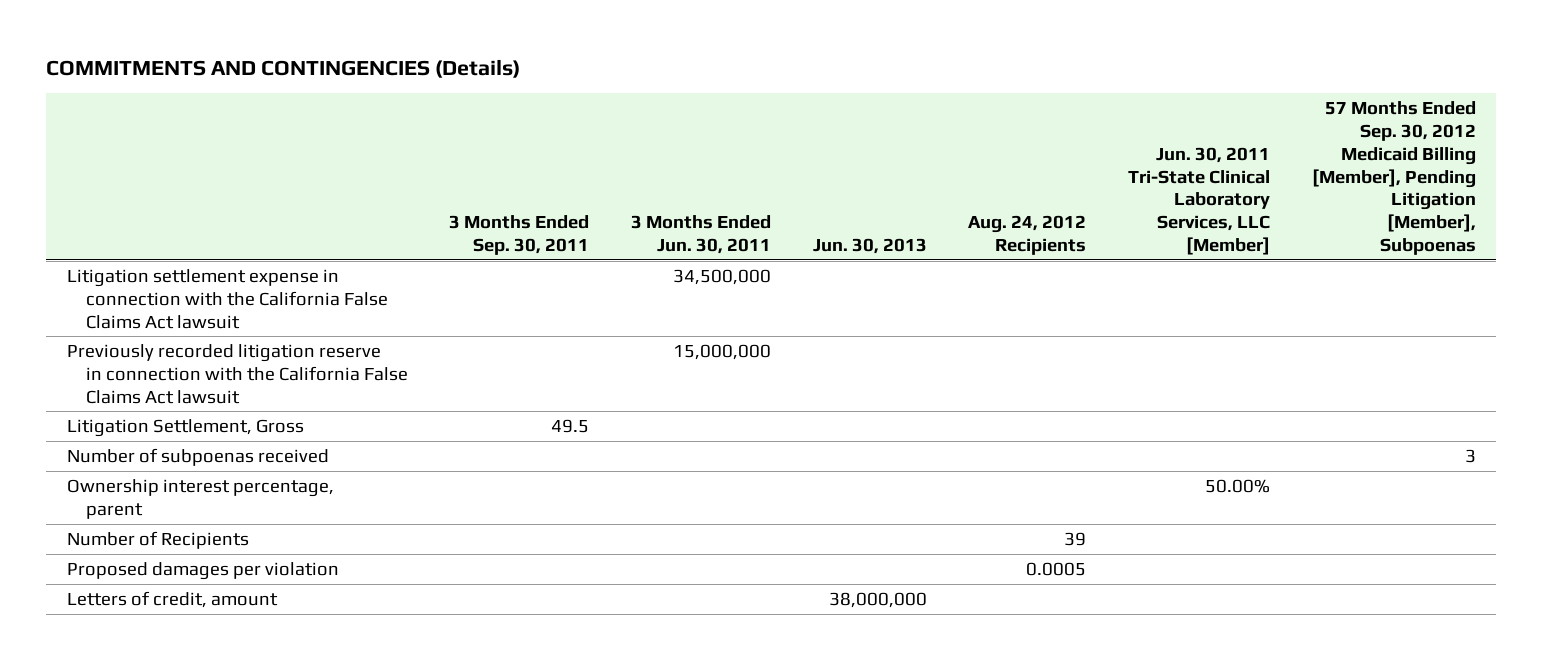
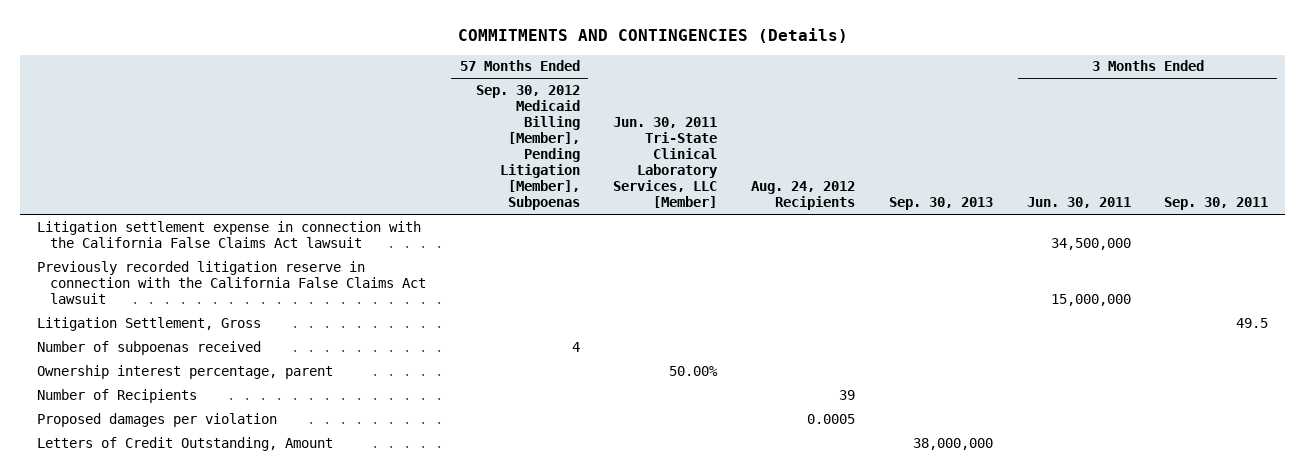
- | 3 Months Ended Sep. 30, 2011 | 3 Months Ended Jun. 30, 2011 | Jun. 30, 2013 | Aug. 24, 2012 Recipients | Jun. 30, 2011 Tri-State Clinical Laboratory Services, LLC [Member] | 57 Months Ended Sep. 30, 2012 Medicaid Billing [Member], Pending Litigation [Member], Subpoenas
+ | 57 Months Ended Sep. 30, 2012 Medicaid Billing [Member], Pending Litigation [Member], Subpoenas | Jun. 30, 2011 Tri-State Clinical Laboratory Services, LLC [Member] | Aug. 24, 2012 Recipients | Sep. 30, 2013 | 3 Months Ended Jun. 30, 2011 | 3 Months Ended Sep. 30, 2011
- Number of subpoenas received | | | | | | 3
+ Number of subpoenas received | 4 | | | | |
- Letters of credit, amount | | | 38,000,000 | | |
+ Letters of Credit Outstanding, Amount | | | | 38,000,000 | |

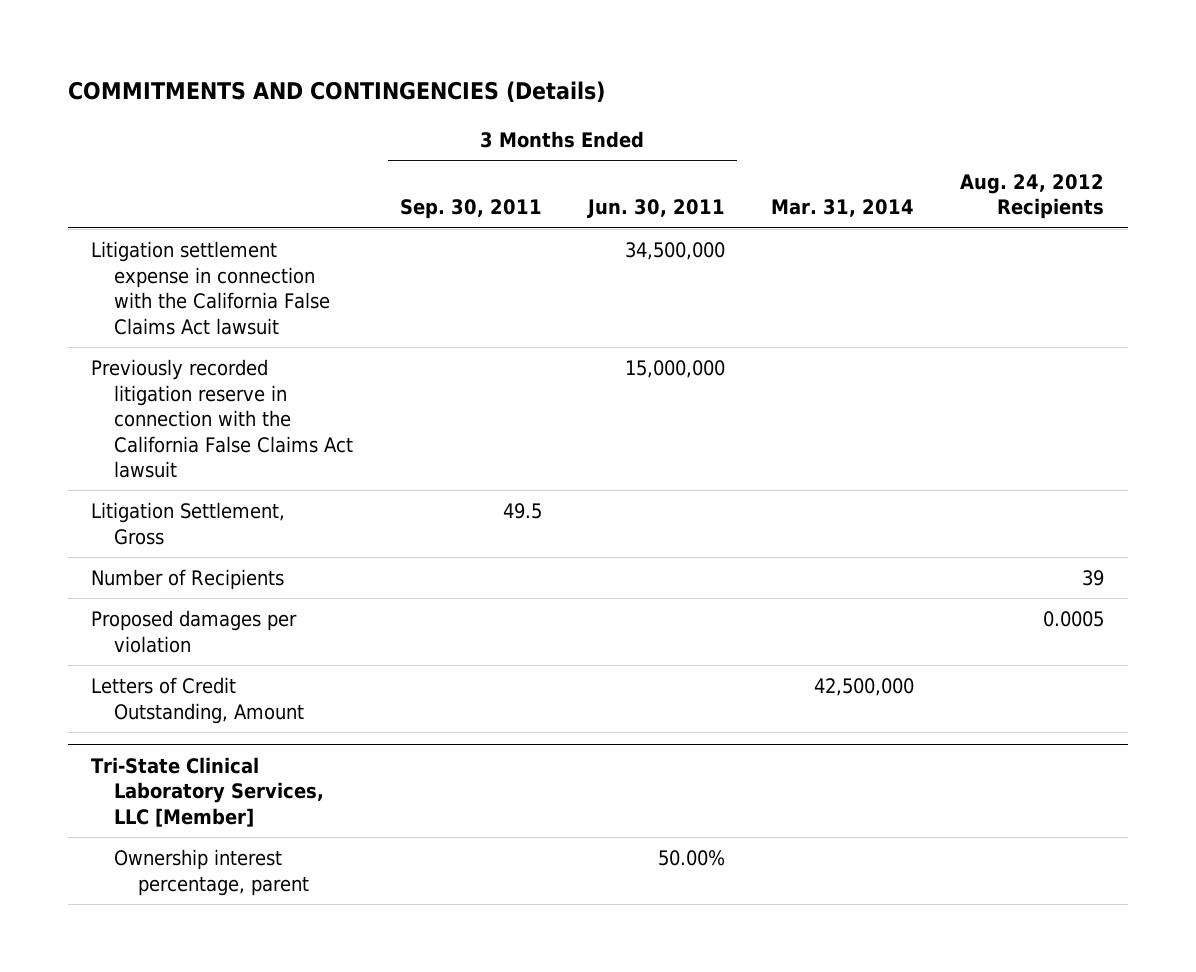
- | 57 Months Ended Sep. 30, 2012 Medicaid Billing [Member], Pending Litigation [Member], Subpoenas | Jun. 30, 2011 Tri-State Clinical Laboratory Services, LLC [Member] | Aug. 24, 2012 Recipients | Sep. 30, 2013 | 3 Months Ended Jun. 30, 2011 | 3 Months Ended Sep. 30, 2011
+ | 3 Months Ended Sep. 30, 2011 | 3 Months Ended Jun. 30, 2011 | Mar. 31, 2014 | Aug. 24, 2012 Recipients
- Number of subpoenas received | 4 | | | | |
- Ownership interest percentage, parent | | 50.00% | | | |
+ Tri-State Clinical Laboratory Services, LLC [Member]
+ Ownership interest percentage, parent | | 50.00% | |

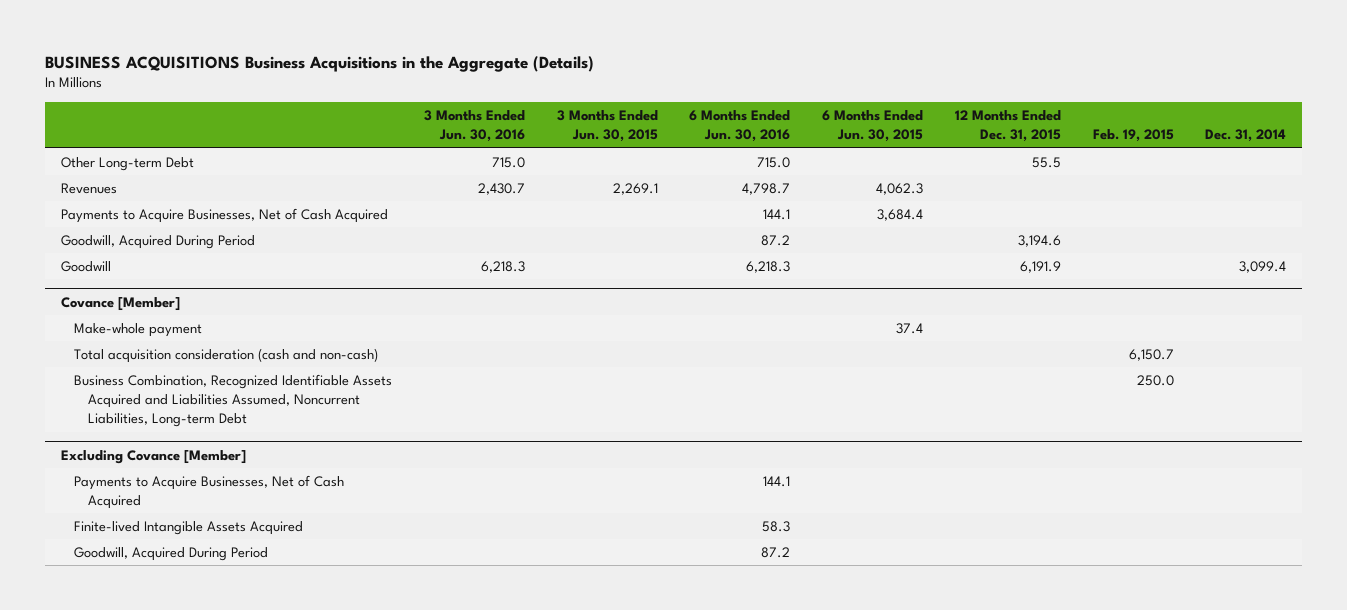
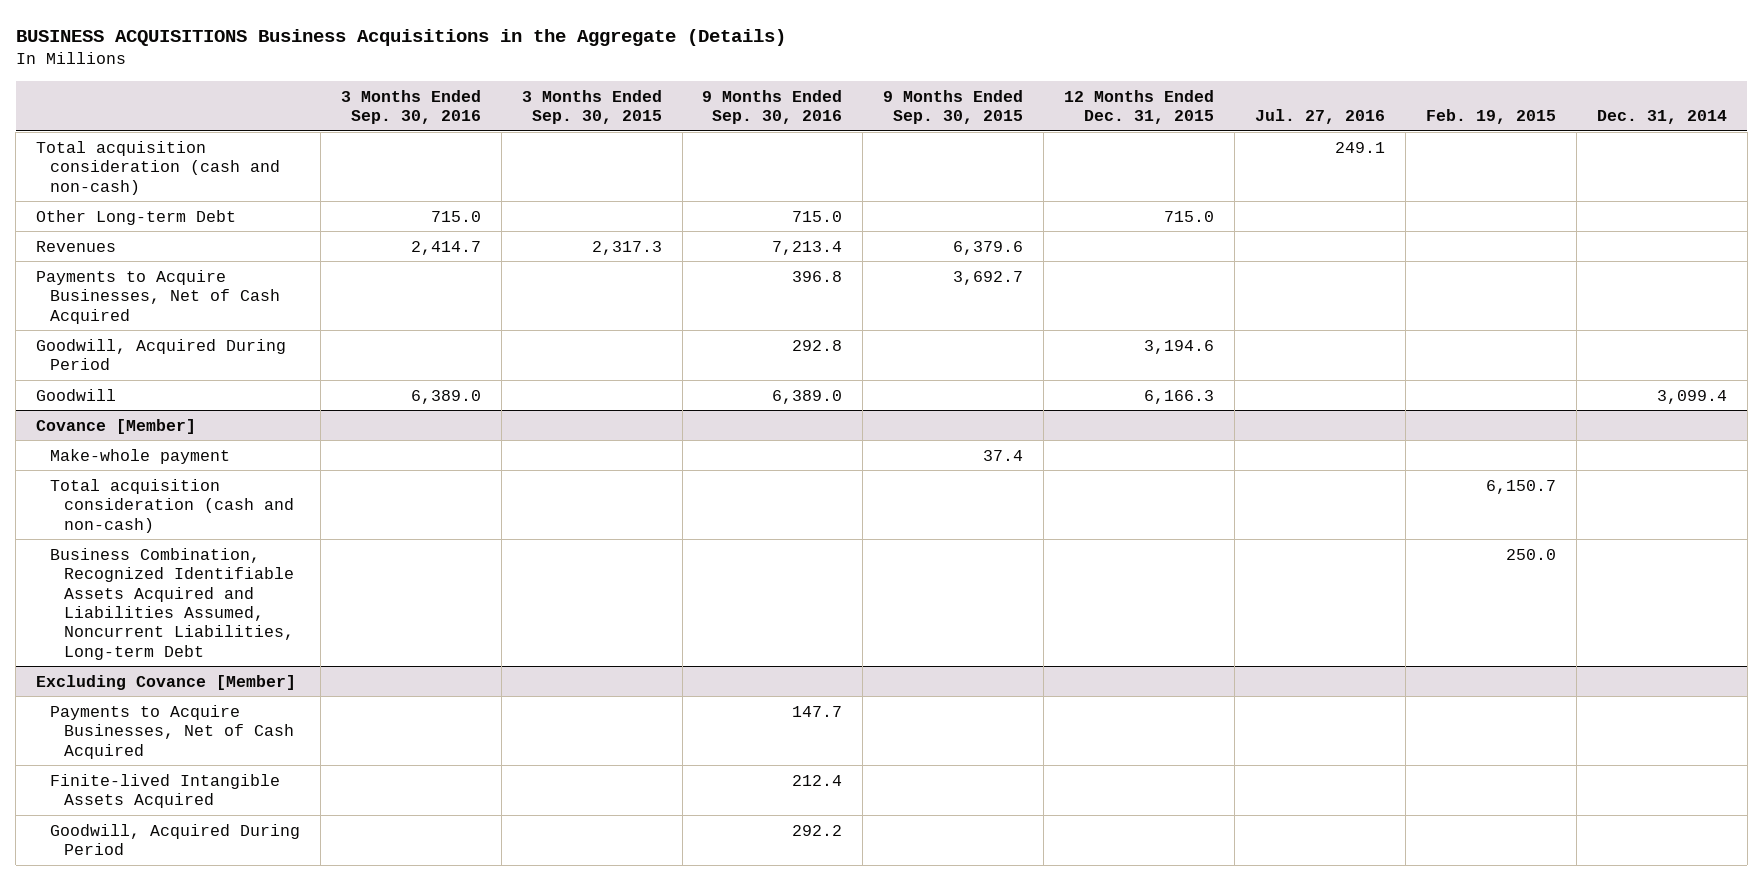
- | 3 Months Ended Jun. 30, 2016 | 3 Months Ended Jun. 30, 2015 | 6 Months Ended Jun. 30, 2016 | 6 Months Ended Jun. 30, 2015 | 12 Months Ended Dec. 31, 2015 | Feb. 19, 2015 | Dec. 31, 2014
+ | 3 Months Ended Sep. 30, 2016 | 3 Months Ended Sep. 30, 2015 | 9 Months Ended Sep. 30, 2016 | 9 Months Ended Sep. 30, 2015 | 12 Months Ended Dec. 31, 2015 | Jul. 27, 2016 | Feb. 19, 2015 | Dec. 31, 2014
- Other Long-term Debt | 715.0 | | 715.0 | | 55.5 | |
+ Total acquisition consideration (cash and non-cash) | | | | | | 249.1 | |
+ Other Long-term Debt | 715.0 | | 715.0 | | 715.0 | | |
- Goodwill | 6,218.3 | | 6,218.3 | | 6,191.9 | | 3,099.4
+ Goodwill | 6,389.0 | | 6,389.0 | | 6,166.3 | | | 3,099.4

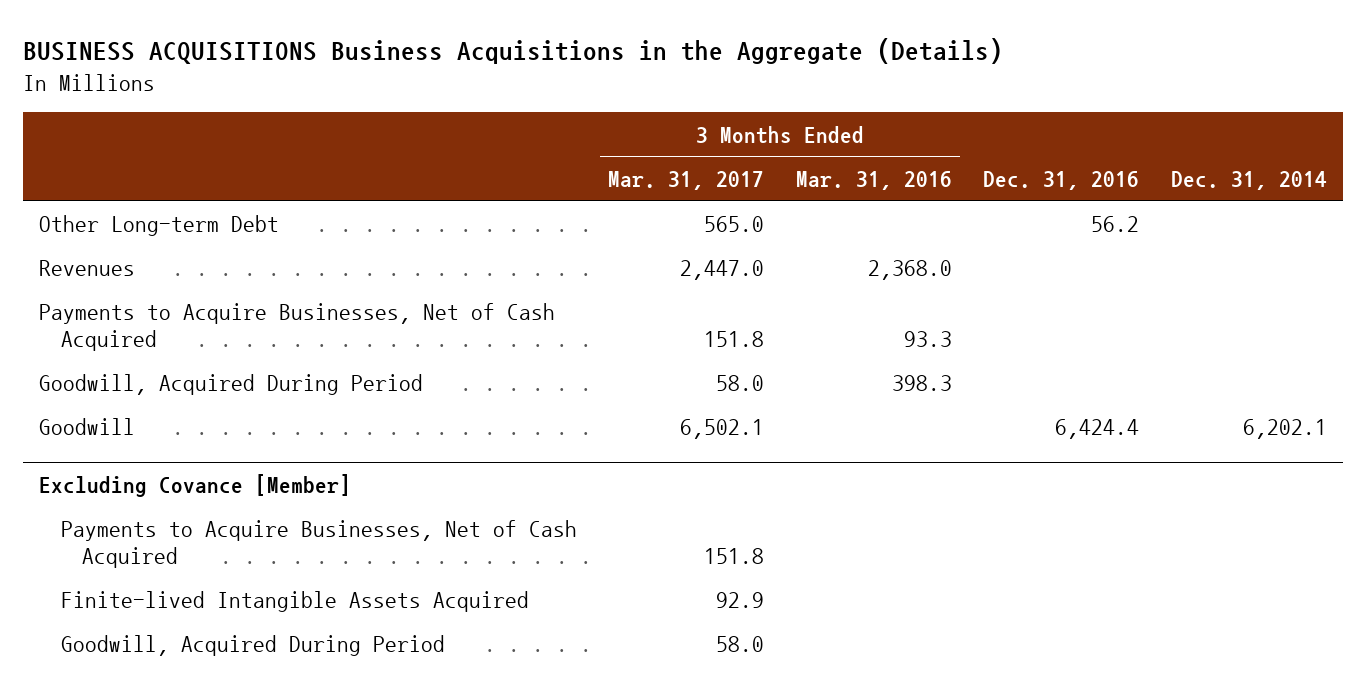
- | 3 Months Ended Sep. 30, 2016 | 3 Months Ended Sep. 30, 2015 | 9 Months Ended Sep. 30, 2016 | 9 Months Ended Sep. 30, 2015 | 12 Months Ended Dec. 31, 2015 | Jul. 27, 2016 | Feb. 19, 2015 | Dec. 31, 2014
+ | 3 Months Ended Mar. 31, 2017 | 3 Months Ended Mar. 31, 2016 | Dec. 31, 2016 | Dec. 31, 2014
- Total acquisition consideration (cash and non-cash) | | | | | | 249.1 | |
- Goodwill | 6,389.0 | | 6,389.0 | | 6,166.3 | | | 3,099.4
- Covance [Member]
- Make-whole payment | | | | 37.4 | | | |
- Total acquisition consideration (cash and non-cash) | | | | | | | 6,150.7 |
- Business Combination, Recognized Identifiable Assets Acquired and Liabilities Assumed, Noncurrent Liabilities, Long-term Debt | | | | | | | 250.0 |
+ Goodwill | 6,502.1 | | 6,424.4 | 6,202.1

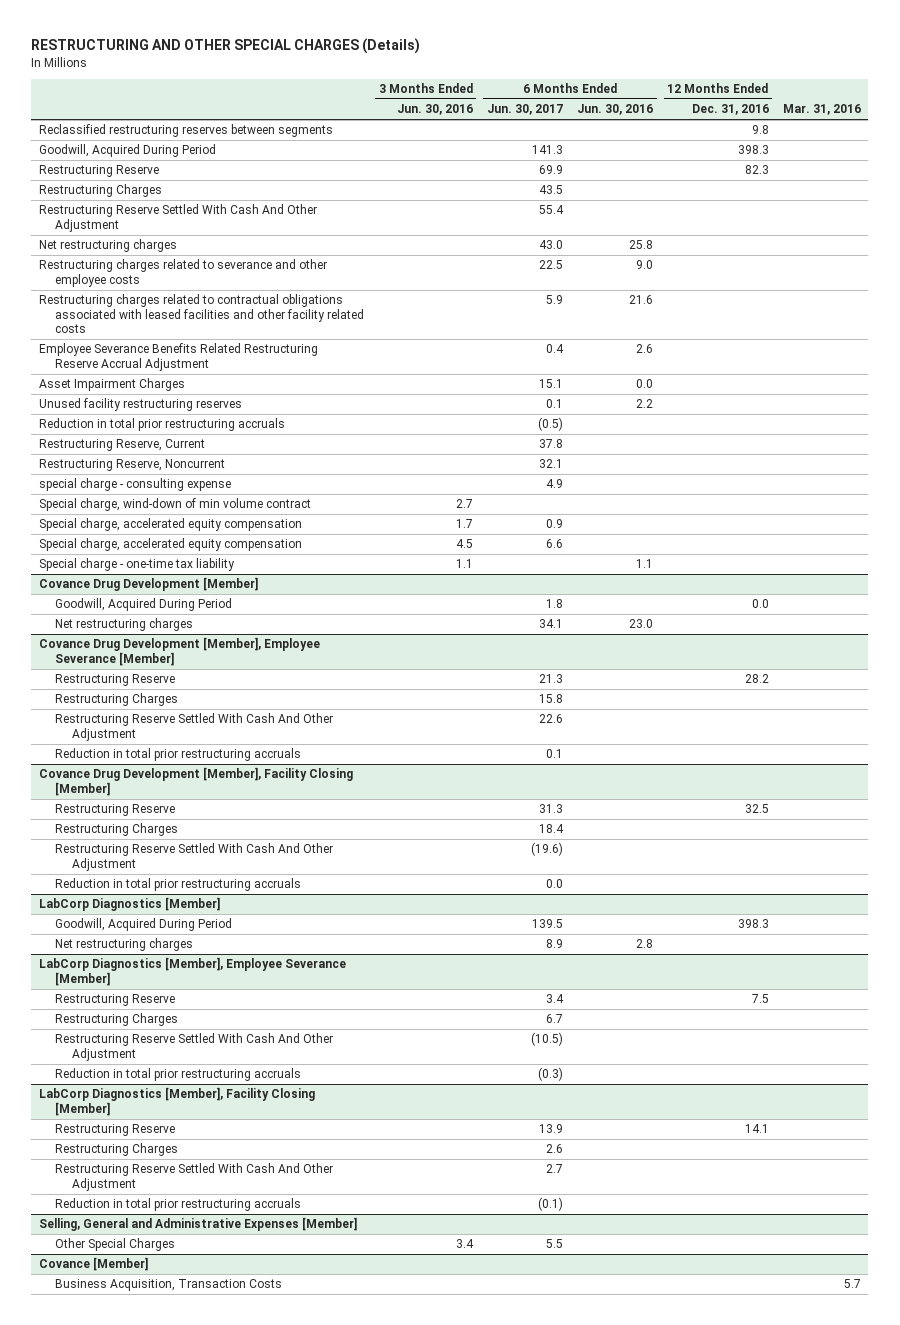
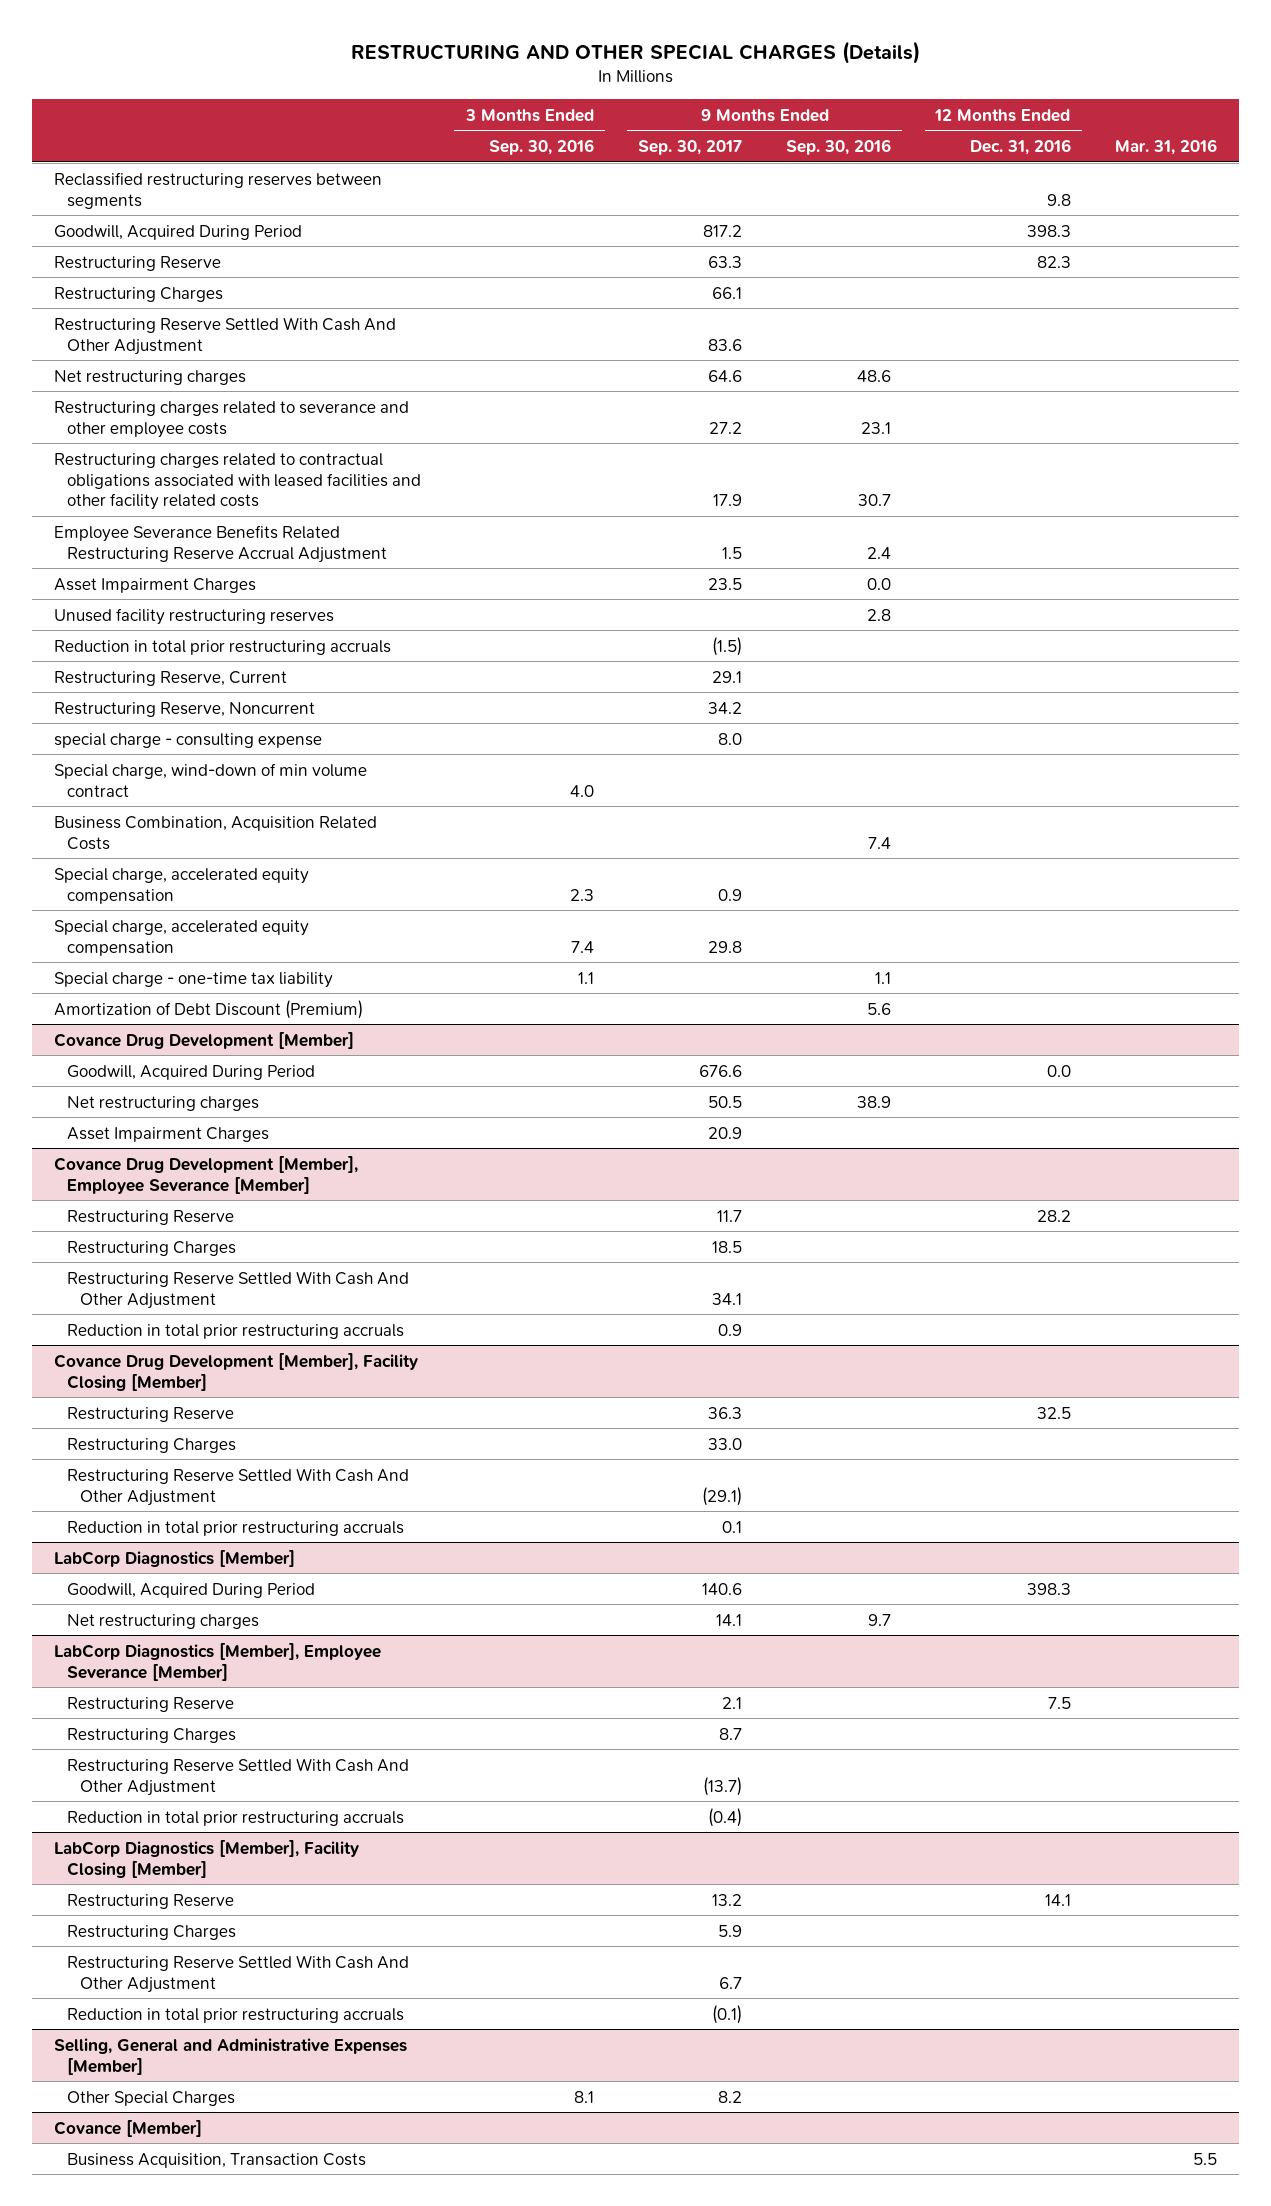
- | 3 Months Ended Jun. 30, 2016 | 6 Months Ended Jun. 30, 2017 | 6 Months Ended Jun. 30, 2016 | 12 Months Ended Dec. 31, 2016 | Mar. 31, 2016
+ | 3 Months Ended Sep. 30, 2016 | 9 Months Ended Sep. 30, 2017 | 9 Months Ended Sep. 30, 2016 | 12 Months Ended Dec. 31, 2016 | Mar. 31, 2016
+ Business Combination, Acquisition Related Costs | | | 7.4 | |
+ Amortization of Debt Discount (Premium) | | | 5.6 | |
@ Covance Drug Development [Member]
+ Asset Impairment Charges | | 20.9 | | |
@ Covance [Member]
- Business Acquisition, Transaction Costs | | | | | 5.7
+ Business Acquisition, Transaction Costs | | | | | 5.5

